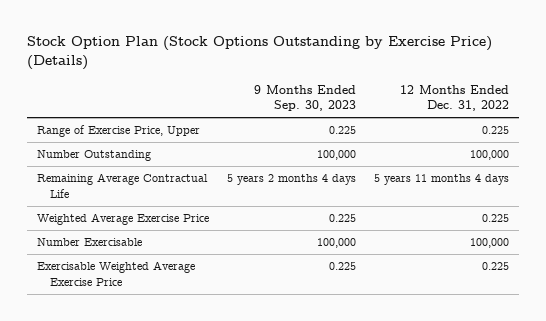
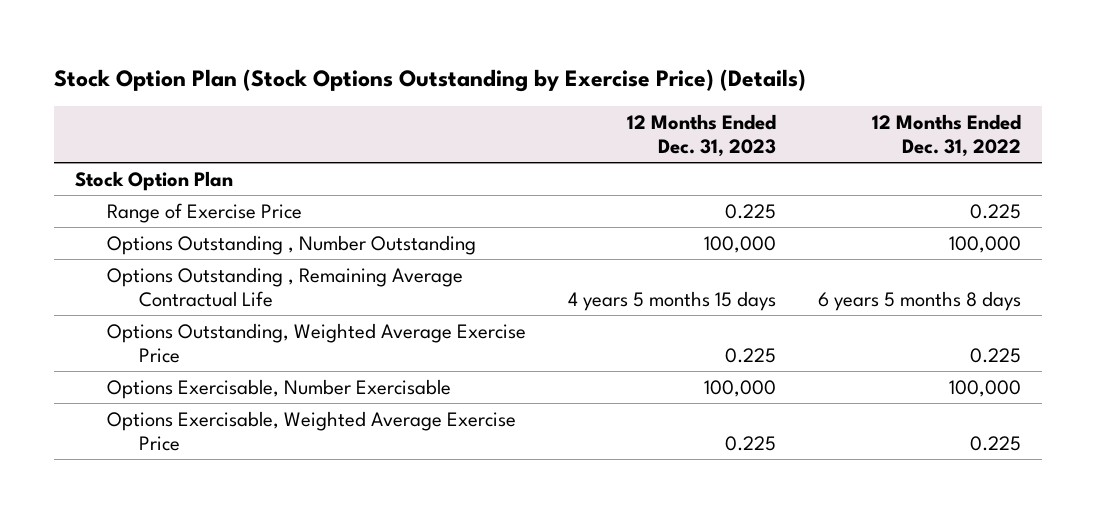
- | 9 Months Ended Sep. 30, 2023 | 12 Months Ended Dec. 31, 2022
+ | 12 Months Ended Dec. 31, 2023 | 12 Months Ended Dec. 31, 2022
- Range of Exercise Price, Upper | 0.225 | 0.225
- Number Outstanding | 100,000 | 100,000
- Remaining Average Contractual Life | 5 years 2 months 4 days | 5 years 11 months 4 days
- Weighted Average Exercise Price | 0.225 | 0.225
- Number Exercisable | 100,000 | 100,000
- Exercisable Weighted Average Exercise Price | 0.225 | 0.225
+ Stock Option Plan
+ Range of Exercise Price | 0.225 | 0.225
+ Options Outstanding , Number Outstanding | 100,000 | 100,000
+ Options Outstanding , Remaining Average Contractual Life | 4 years 5 months 15 days | 6 years 5 months 8 days
+ Options Outstanding, Weighted Average Exercise Price | 0.225 | 0.225
+ Options Exercisable, Number Exercisable | 100,000 | 100,000
+ Options Exercisable, Weighted Average Exercise Price | 0.225 | 0.225

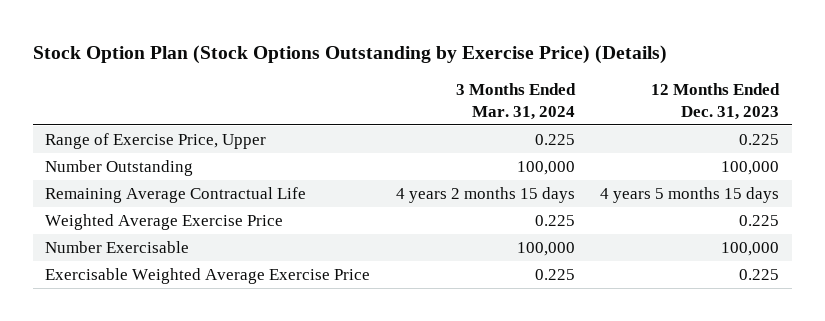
- | 12 Months Ended Dec. 31, 2023 | 12 Months Ended Dec. 31, 2022
+ | 3 Months Ended Mar. 31, 2024 | 12 Months Ended Dec. 31, 2023
- Stock Option Plan
- Range of Exercise Price | 0.225 | 0.225
- Options Outstanding , Number Outstanding | 100,000 | 100,000
- Options Outstanding , Remaining Average Contractual Life | 4 years 5 months 15 days | 6 years 5 months 8 days
- Options Outstanding, Weighted Average Exercise Price | 0.225 | 0.225
- Options Exercisable, Number Exercisable | 100,000 | 100,000
- Options Exercisable, Weighted Average Exercise Price | 0.225 | 0.225
+ Range of Exercise Price, Upper | 0.225 | 0.225
+ Number Outstanding | 100,000 | 100,000
+ Remaining Average Contractual Life | 4 years 2 months 15 days | 4 years 5 months 15 days
+ Weighted Average Exercise Price | 0.225 | 0.225
+ Number Exercisable | 100,000 | 100,000
+ Exercisable Weighted Average Exercise Price | 0.225 | 0.225

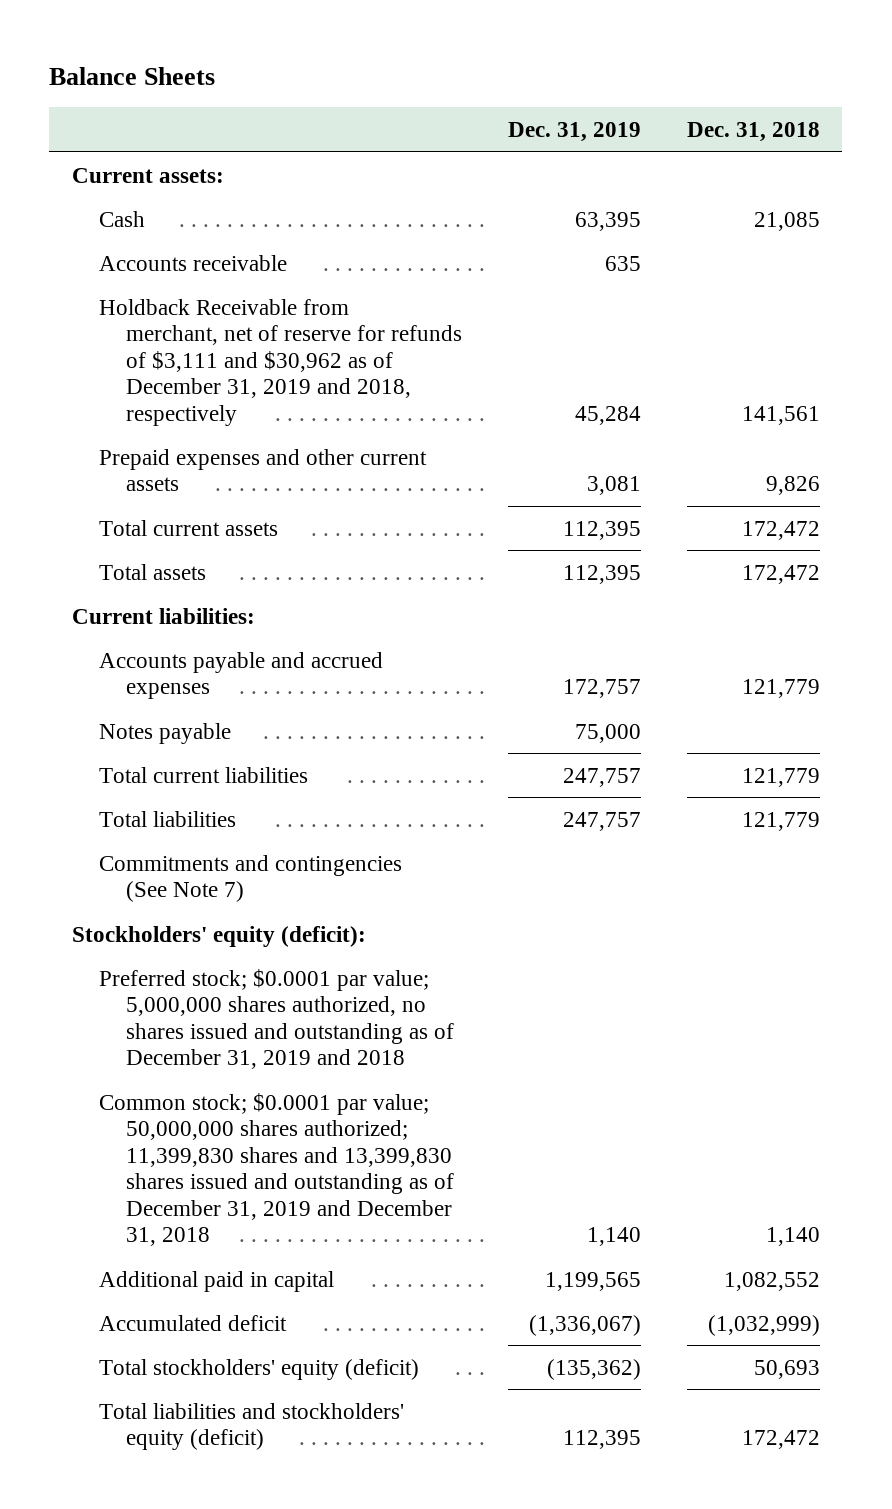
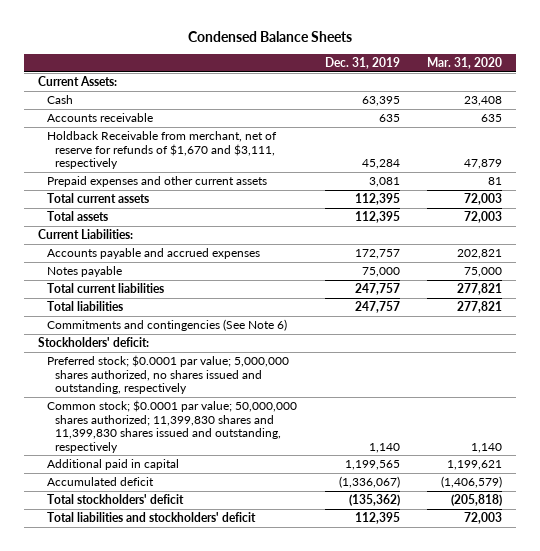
- Balance Sheets
+ Condensed Balance Sheets
- | Dec. 31, 2019 | Dec. 31, 2018
+ | Dec. 31, 2019 | Mar. 31, 2020
- Current assets:
+ Current Assets:
- Holdback Receivable from merchant, net of reserve for refunds of $3,111 and $30,962 as of December 31, 2019 and 2018, respectively | 45,284 | 141,561
+ Holdback Receivable from merchant, net of reserve for refunds of $1,670 and $3,111, respectively | 45,284 | 47,879
- Current liabilities:
+ Current Liabilities:
- Commitments and contingencies (See Note 7)
- Stockholders' equity (deficit):
- Preferred stock; $0.0001 par value; 5,000,000 shares authorized, no shares issued and outstanding as of December 31, 2019 and 2018
- Common stock; $0.0001 par value; 50,000,000 shares authorized; 11,399,830 shares and 13,399,830 shares issued and outstanding as of December 31, 2019 and December 31, 2018 | 1,140 | 1,140
+ Commitments and contingencies (See Note 6)
+ Stockholders' deficit:
+ Preferred stock; $0.0001 par value; 5,000,000 shares authorized, no shares issued and outstanding, respectively
+ Common stock; $0.0001 par value; 50,000,000 shares authorized; 11,399,830 shares and 11,399,830 shares issued and outstanding, respectively | 1,140 | 1,140
- Total stockholders' equity (deficit) | (135,362) | 50,693
- Total liabilities and stockholders' equity (deficit) | 112,395 | 172,472
+ Total stockholders' deficit | (135,362) | (205,818)
+ Total liabilities and stockholders' deficit | 112,395 | 72,003

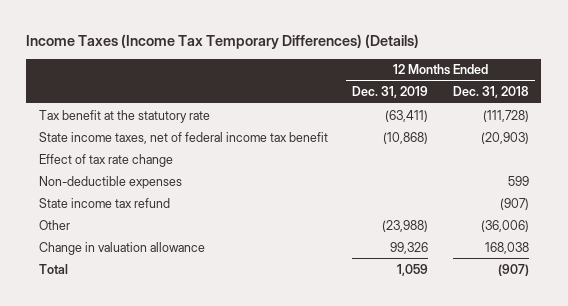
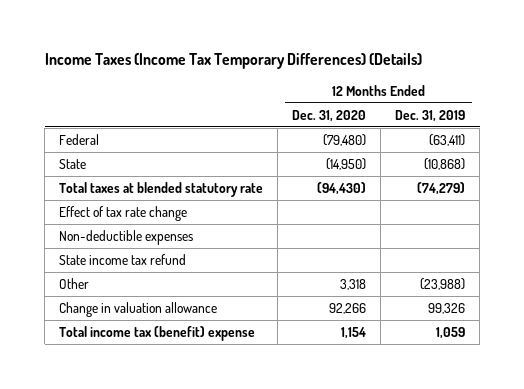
- | 12 Months Ended Dec. 31, 2019 | 12 Months Ended Dec. 31, 2018
+ | 12 Months Ended Dec. 31, 2020 | 12 Months Ended Dec. 31, 2019
- Tax benefit at the statutory rate | (63,411) | (111,728)
- State income taxes, net of federal income tax benefit | (10,868) | (20,903)
+ Federal | (79,480) | (63,411)
+ State | (14,950) | (10,868)
+ Total taxes at blended statutory rate | (94,430) | (74,279)
- Total | 1,059 | (907)
+ Total income tax (benefit) expense | 1,154 | 1,059

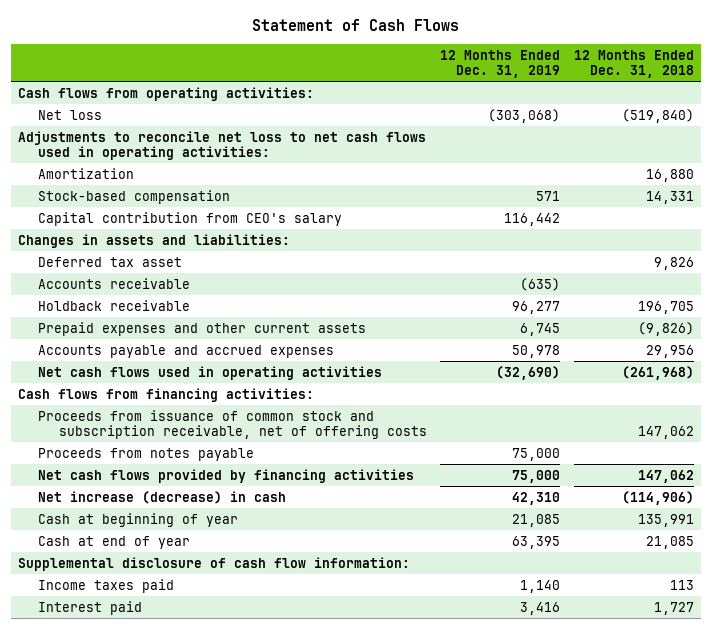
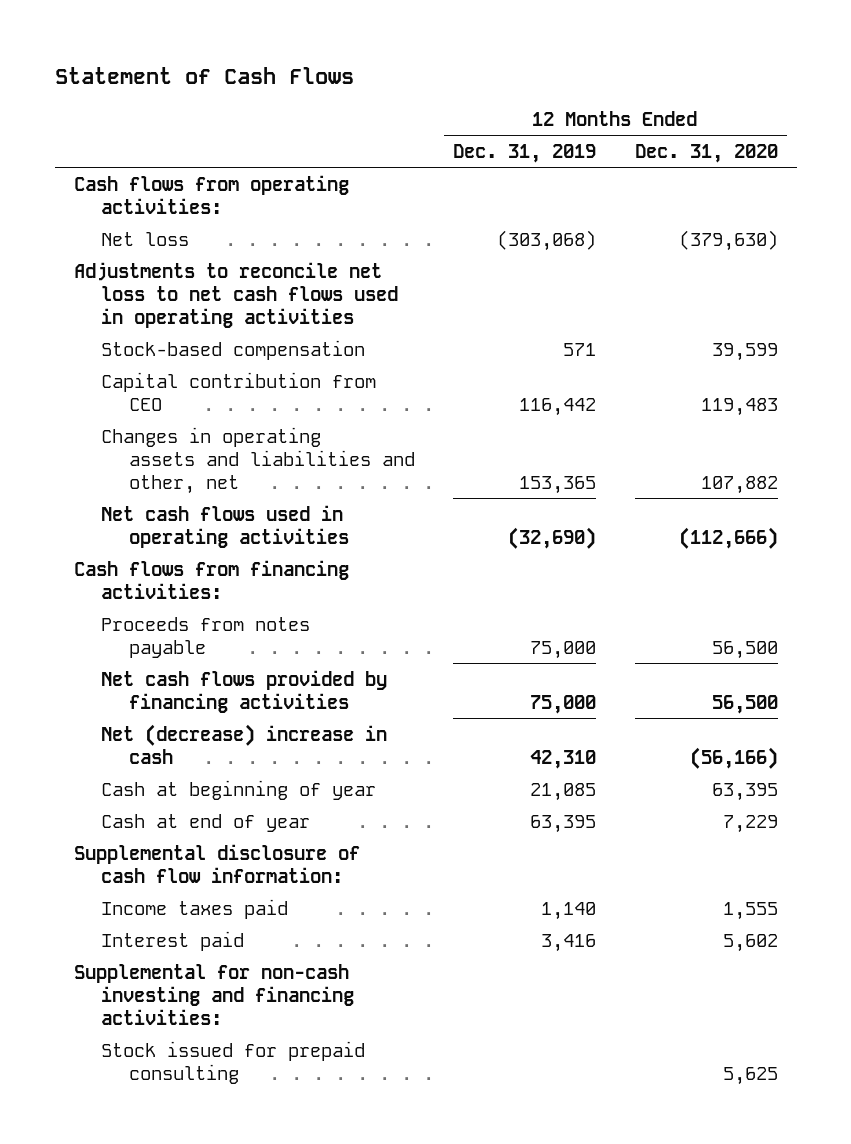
- | 12 Months Ended Dec. 31, 2019 | 12 Months Ended Dec. 31, 2018
+ | 12 Months Ended Dec. 31, 2019 | 12 Months Ended Dec. 31, 2020
- Adjustments to reconcile net loss to net cash flows used in operating activities:
- Amortization | | 16,880
+ Adjustments to reconcile net loss to net cash flows used in operating activities
- Capital contribution from CEO's salary | 116,442 |
- Changes in assets and liabilities:
- Deferred tax asset | | 9,826
- Accounts receivable | (635) |
- Holdback receivable | 96,277 | 196,705
- Prepaid expenses and other current assets | 6,745 | (9,826)
- Accounts payable and accrued expenses | 50,978 | 29,956
+ Capital contribution from CEO | 116,442 | 119,483
+ Changes in operating assets and liabilities and other, net | 153,365 | 107,882
- Proceeds from issuance of common stock and subscription receivable, net of offering costs | | 147,062
- Net increase (decrease) in cash | 42,310 | (114,906)
+ Net (decrease) increase in cash | 42,310 | (56,166)
+ Supplemental for non-cash investing and financing activities:
+ Stock issued for prepaid consulting | | 5,625

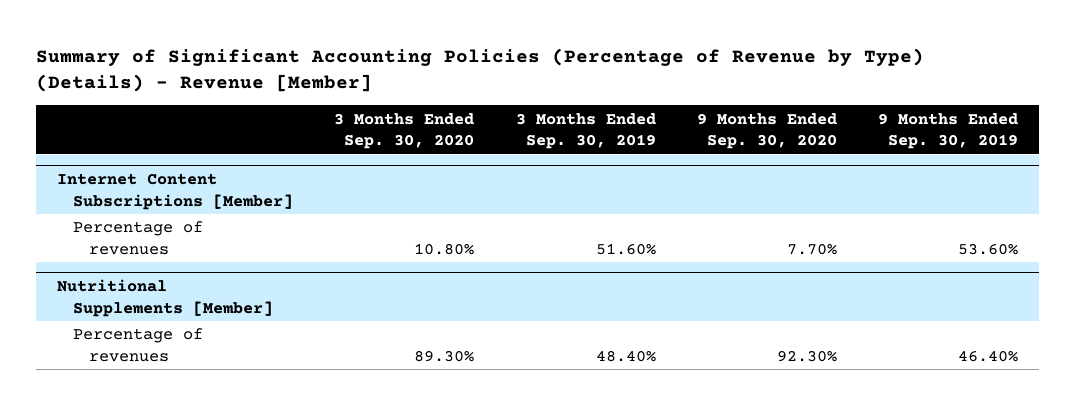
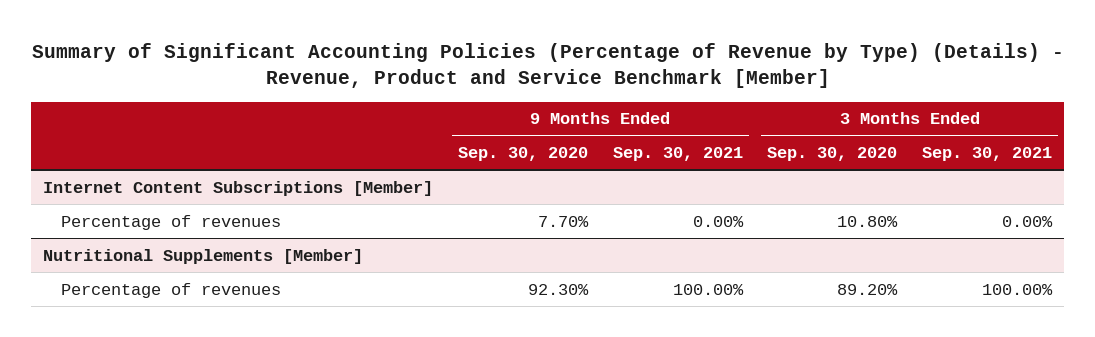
- Summary of Significant Accounting Policies (Percentage of Revenue by Type) (Details) - Revenue [Member]
+ Summary of Significant Accounting Policies (Percentage of Revenue by Type) (Details) - Revenue, Product and Service Benchmark [Member]
- | 3 Months Ended Sep. 30, 2020 | 3 Months Ended Sep. 30, 2019 | 9 Months Ended Sep. 30, 2020 | 9 Months Ended Sep. 30, 2019
+ | 9 Months Ended Sep. 30, 2020 | 9 Months Ended Sep. 30, 2021 | 3 Months Ended Sep. 30, 2020 | 3 Months Ended Sep. 30, 2021
@ Nutritional Supplements [Member]
- Percentage of revenues | 89.30% | 48.40% | 92.30% | 46.40%
+ Percentage of revenues | 92.30% | 100.00% | 89.20% | 100.00%

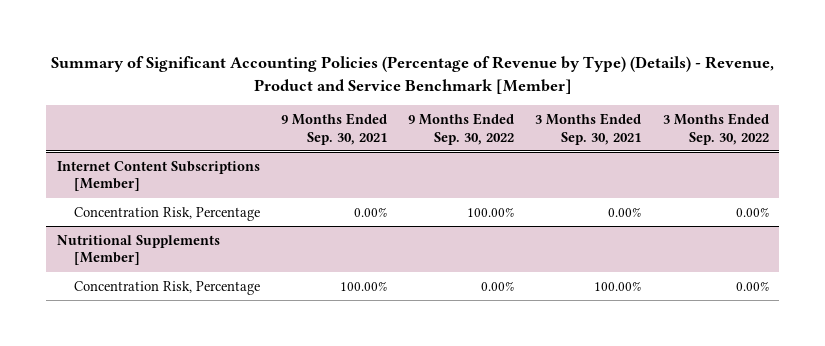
- | 9 Months Ended Sep. 30, 2020 | 9 Months Ended Sep. 30, 2021 | 3 Months Ended Sep. 30, 2020 | 3 Months Ended Sep. 30, 2021
+ | 9 Months Ended Sep. 30, 2021 | 9 Months Ended Sep. 30, 2022 | 3 Months Ended Sep. 30, 2021 | 3 Months Ended Sep. 30, 2022
@ Internet Content Subscriptions [Member]
- Percentage of revenues | 7.70% | 0.00% | 10.80% | 0.00%
+ Concentration Risk, Percentage | 0.00% | 100.00% | 0.00% | 0.00%
@ Nutritional Supplements [Member]
- Percentage of revenues | 92.30% | 100.00% | 89.20% | 100.00%
+ Concentration Risk, Percentage | 100.00% | 0.00% | 100.00% | 0.00%

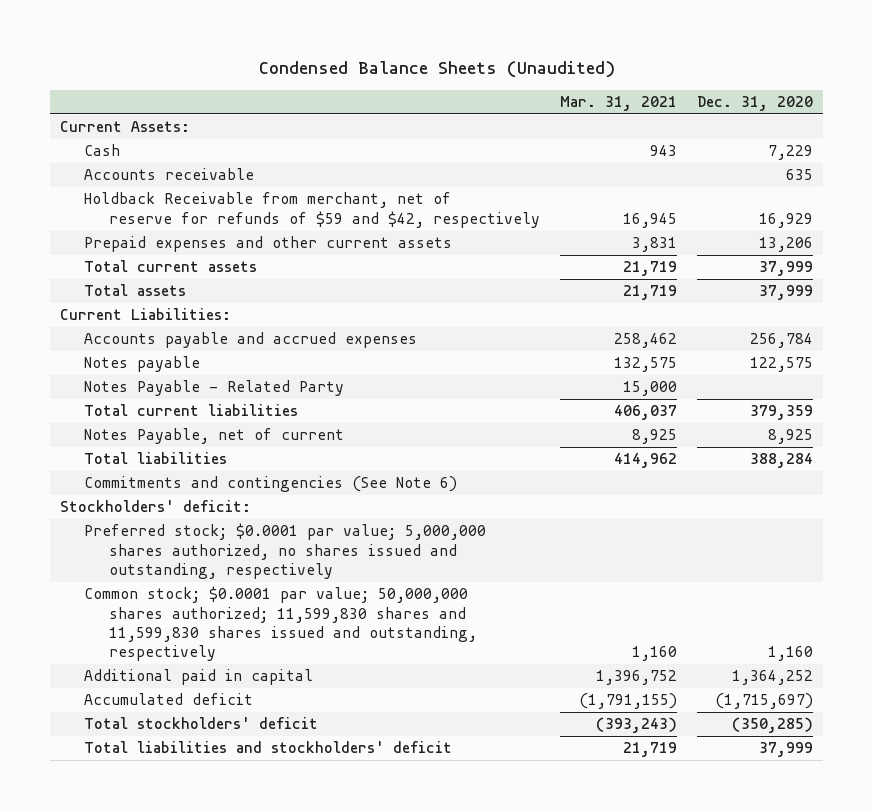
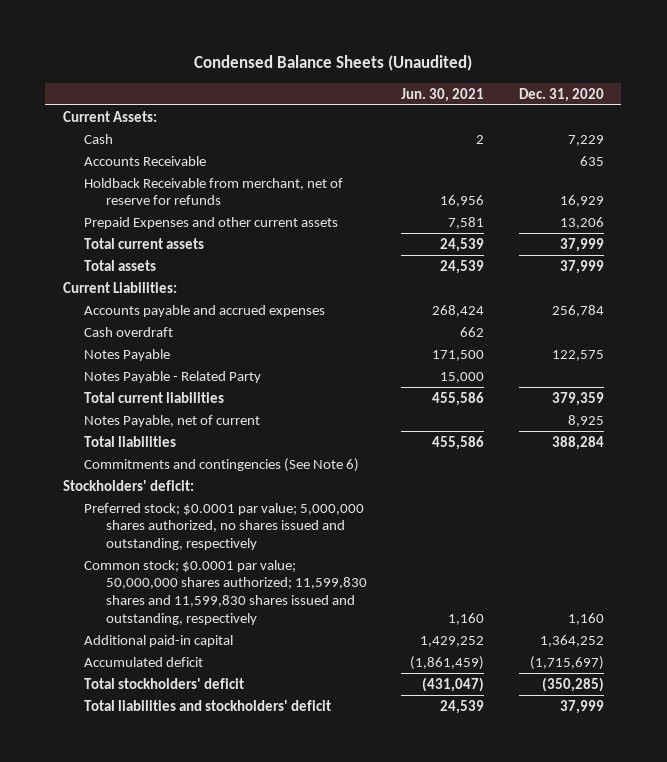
- | Mar. 31, 2021 | Dec. 31, 2020
+ | Jun. 30, 2021 | Dec. 31, 2020
- Accounts receivable | | 635
- Holdback Receivable from merchant, net of reserve for refunds of $59 and $42, respectively | 16,945 | 16,929
- Prepaid expenses and other current assets | 3,831 | 13,206
+ Accounts Receivable | | 635
+ Holdback Receivable from merchant, net of reserve for refunds | 16,956 | 16,929
+ Prepaid Expenses and other current assets | 7,581 | 13,206
- Notes payable | 132,575 | 122,575
+ Cash overdraft | 662 |
+ Notes Payable | 171,500 | 122,575
- Additional paid in capital | 1,396,752 | 1,364,252
+ Additional paid-in capital | 1,429,252 | 1,364,252

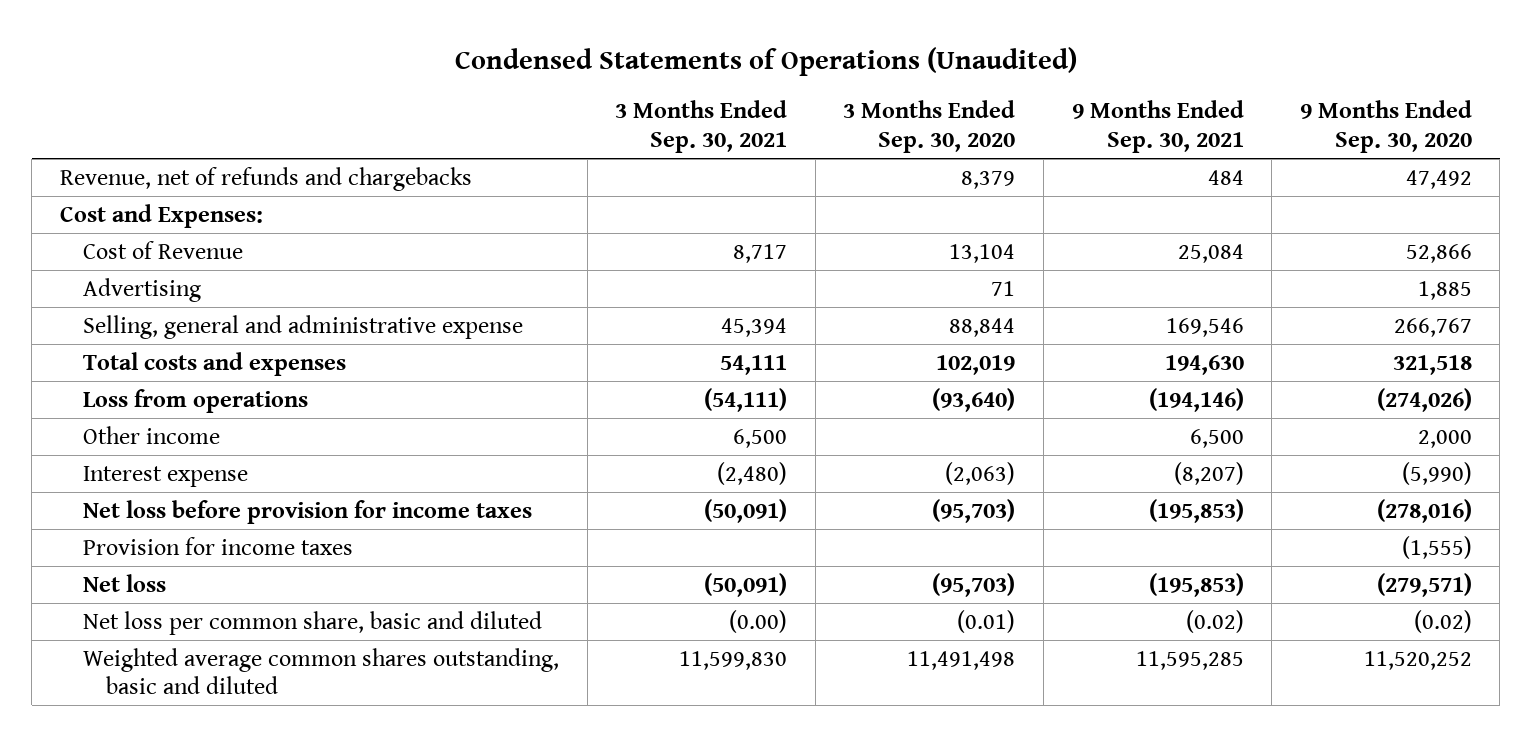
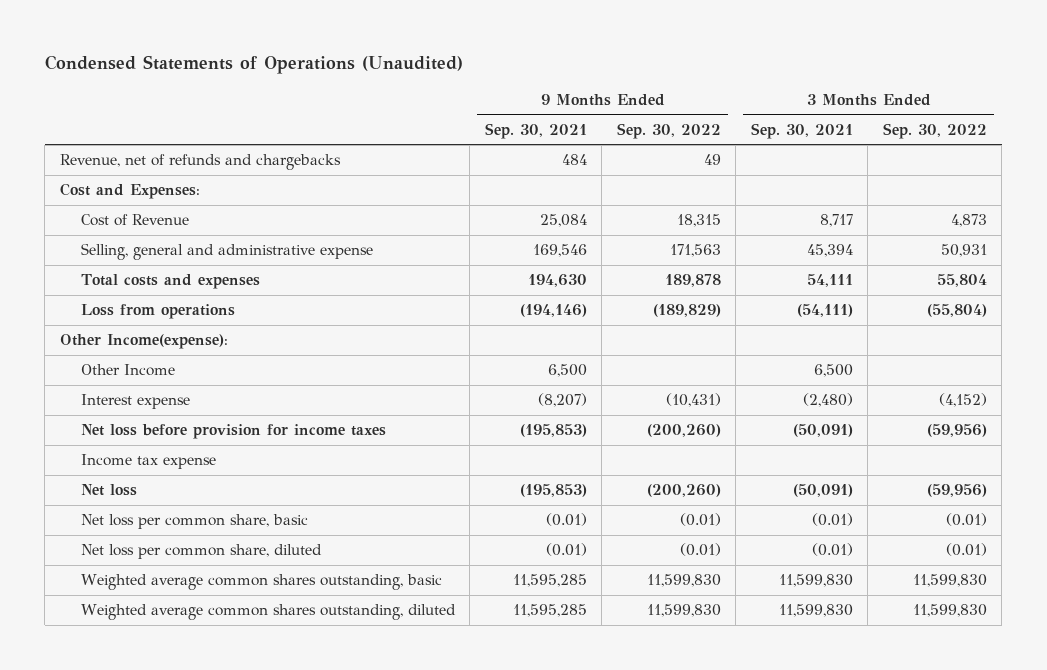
- | 3 Months Ended Sep. 30, 2021 | 3 Months Ended Sep. 30, 2020 | 9 Months Ended Sep. 30, 2021 | 9 Months Ended Sep. 30, 2020
+ | 9 Months Ended Sep. 30, 2021 | 9 Months Ended Sep. 30, 2022 | 3 Months Ended Sep. 30, 2021 | 3 Months Ended Sep. 30, 2022
- Advertising | | 71 | | 1,885
- Other income | 6,500 | | 6,500 | 2,000
+ Other Income(expense):
+ Other Income | 6,500 | | 6,500 |
- Provision for income taxes | | | | (1,555)
+ Income tax expense
- Net loss per common share, basic and diluted | (0.00) | (0.01) | (0.02) | (0.02)
- Weighted average common shares outstanding, basic and diluted | 11,599,830 | 11,491,498 | 11,595,285 | 11,520,252
+ Net loss per common share, basic | (0.01) | (0.01) | (0.01) | (0.01)
+ Net loss per common share, diluted | (0.01) | (0.01) | (0.01) | (0.01)
+ Weighted average common shares outstanding, basic | 11,595,285 | 11,599,830 | 11,599,830 | 11,599,830
+ Weighted average common shares outstanding, diluted | 11,595,285 | 11,599,830 | 11,599,830 | 11,599,830

